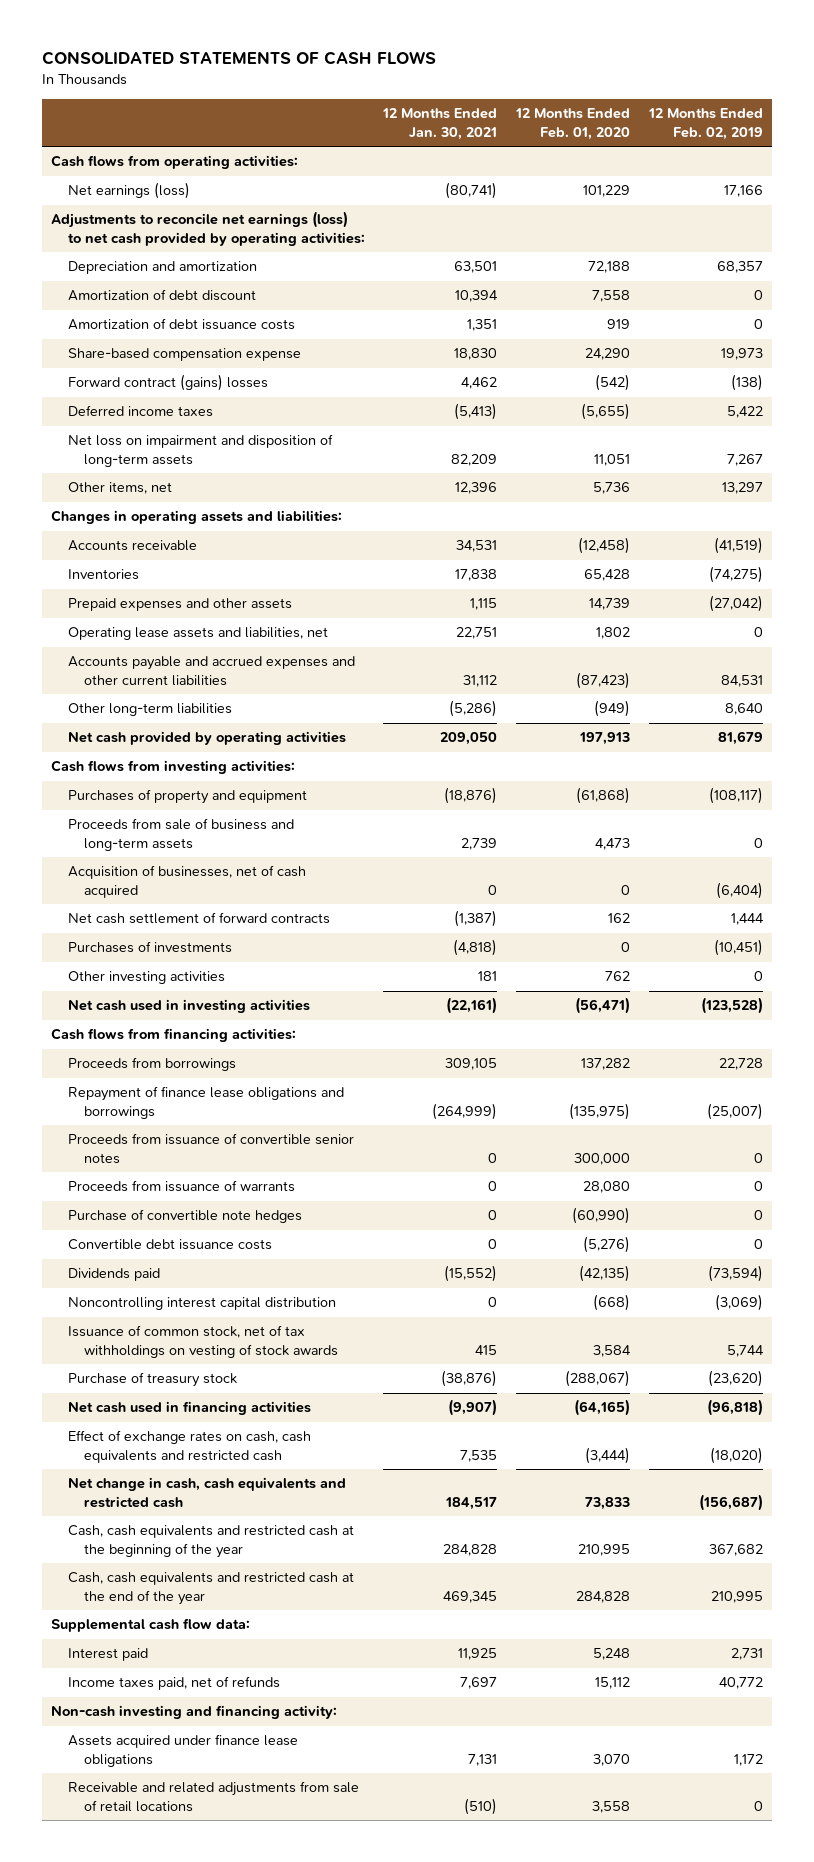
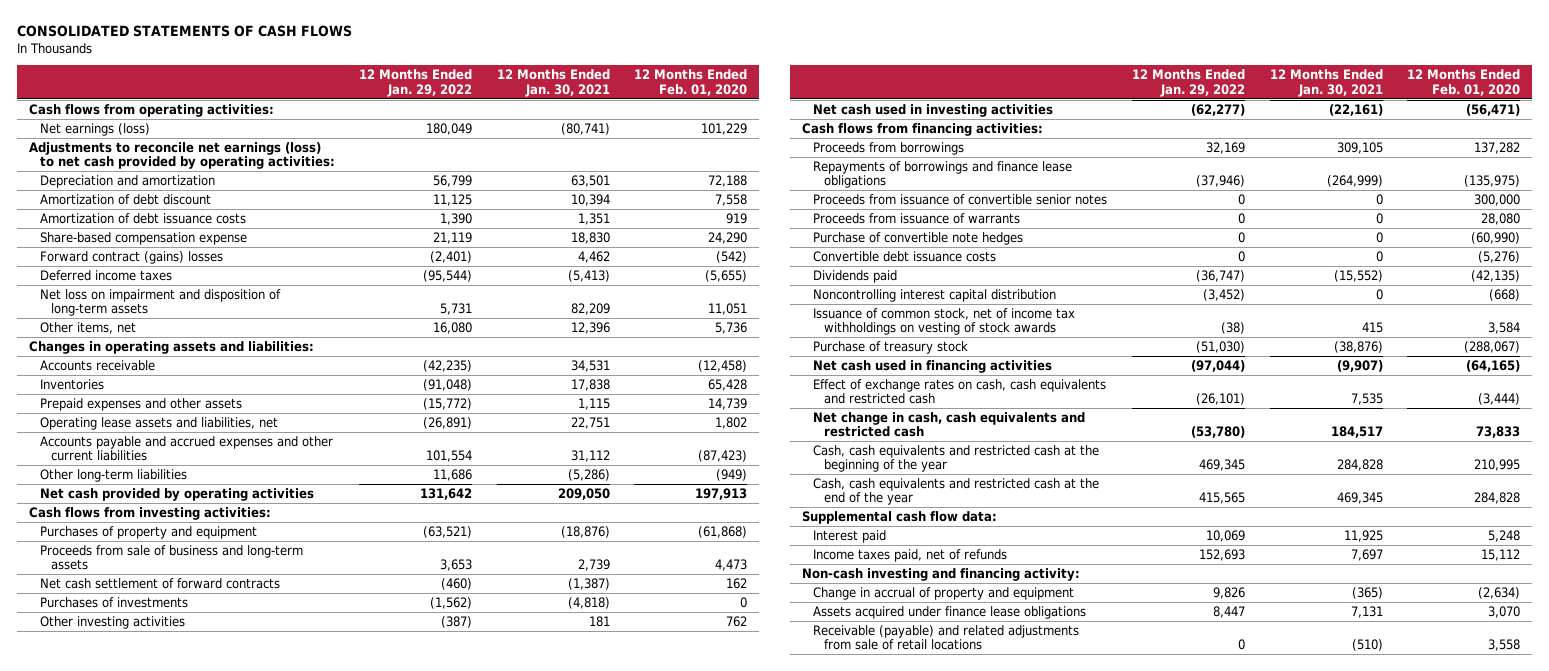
- | 12 Months Ended Jan. 30, 2021 | 12 Months Ended Feb. 01, 2020 | 12 Months Ended Feb. 02, 2019
+ | 12 Months Ended Jan. 29, 2022 | 12 Months Ended Jan. 30, 2021 | 12 Months Ended Feb. 01, 2020
- Acquisition of businesses, net of cash acquired | 0 | 0 | (6,404)
- Repayment of finance lease obligations and borrowings | (264,999) | (135,975) | (25,007)
+ Repayments of borrowings and finance lease obligations | (37,946) | (264,999) | (135,975)
- Issuance of common stock, net of tax withholdings on vesting of stock awards | 415 | 3,584 | 5,744
+ Issuance of common stock, net of income tax withholdings on vesting of stock awards | (38) | 415 | 3,584
+ Change in accrual of property and equipment | 9,826 | (365) | (2,634)
- Receivable and related adjustments from sale of retail locations | (510) | 3,558 | 0
+ Receivable (payable) and related adjustments from sale of retail locations | 0 | (510) | 3,558

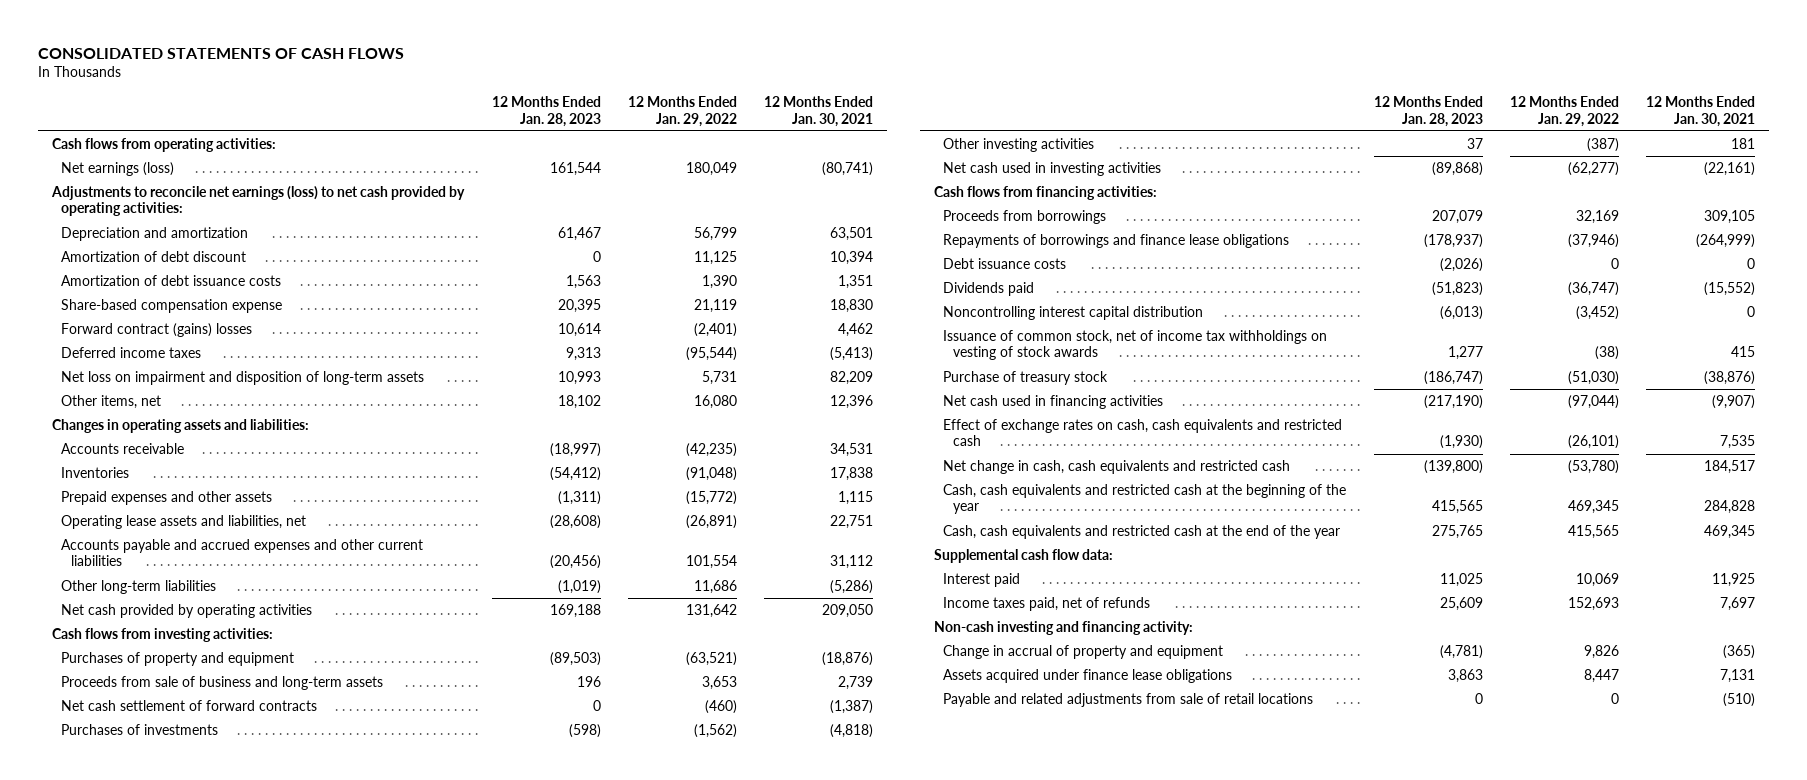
- | 12 Months Ended Jan. 29, 2022 | 12 Months Ended Jan. 30, 2021 | 12 Months Ended Feb. 01, 2020
+ | 12 Months Ended Jan. 28, 2023 | 12 Months Ended Jan. 29, 2022 | 12 Months Ended Jan. 30, 2021
- Proceeds from issuance of convertible senior notes | 0 | 0 | 300,000
- Proceeds from issuance of warrants | 0 | 0 | 28,080
- Purchase of convertible note hedges | 0 | 0 | (60,990)
- Convertible debt issuance costs | 0 | 0 | (5,276)
+ Debt issuance costs | (2,026) | 0 | 0
- Receivable (payable) and related adjustments from sale of retail locations | 0 | (510) | 3,558
+ Payable and related adjustments from sale of retail locations | 0 | 0 | (510)

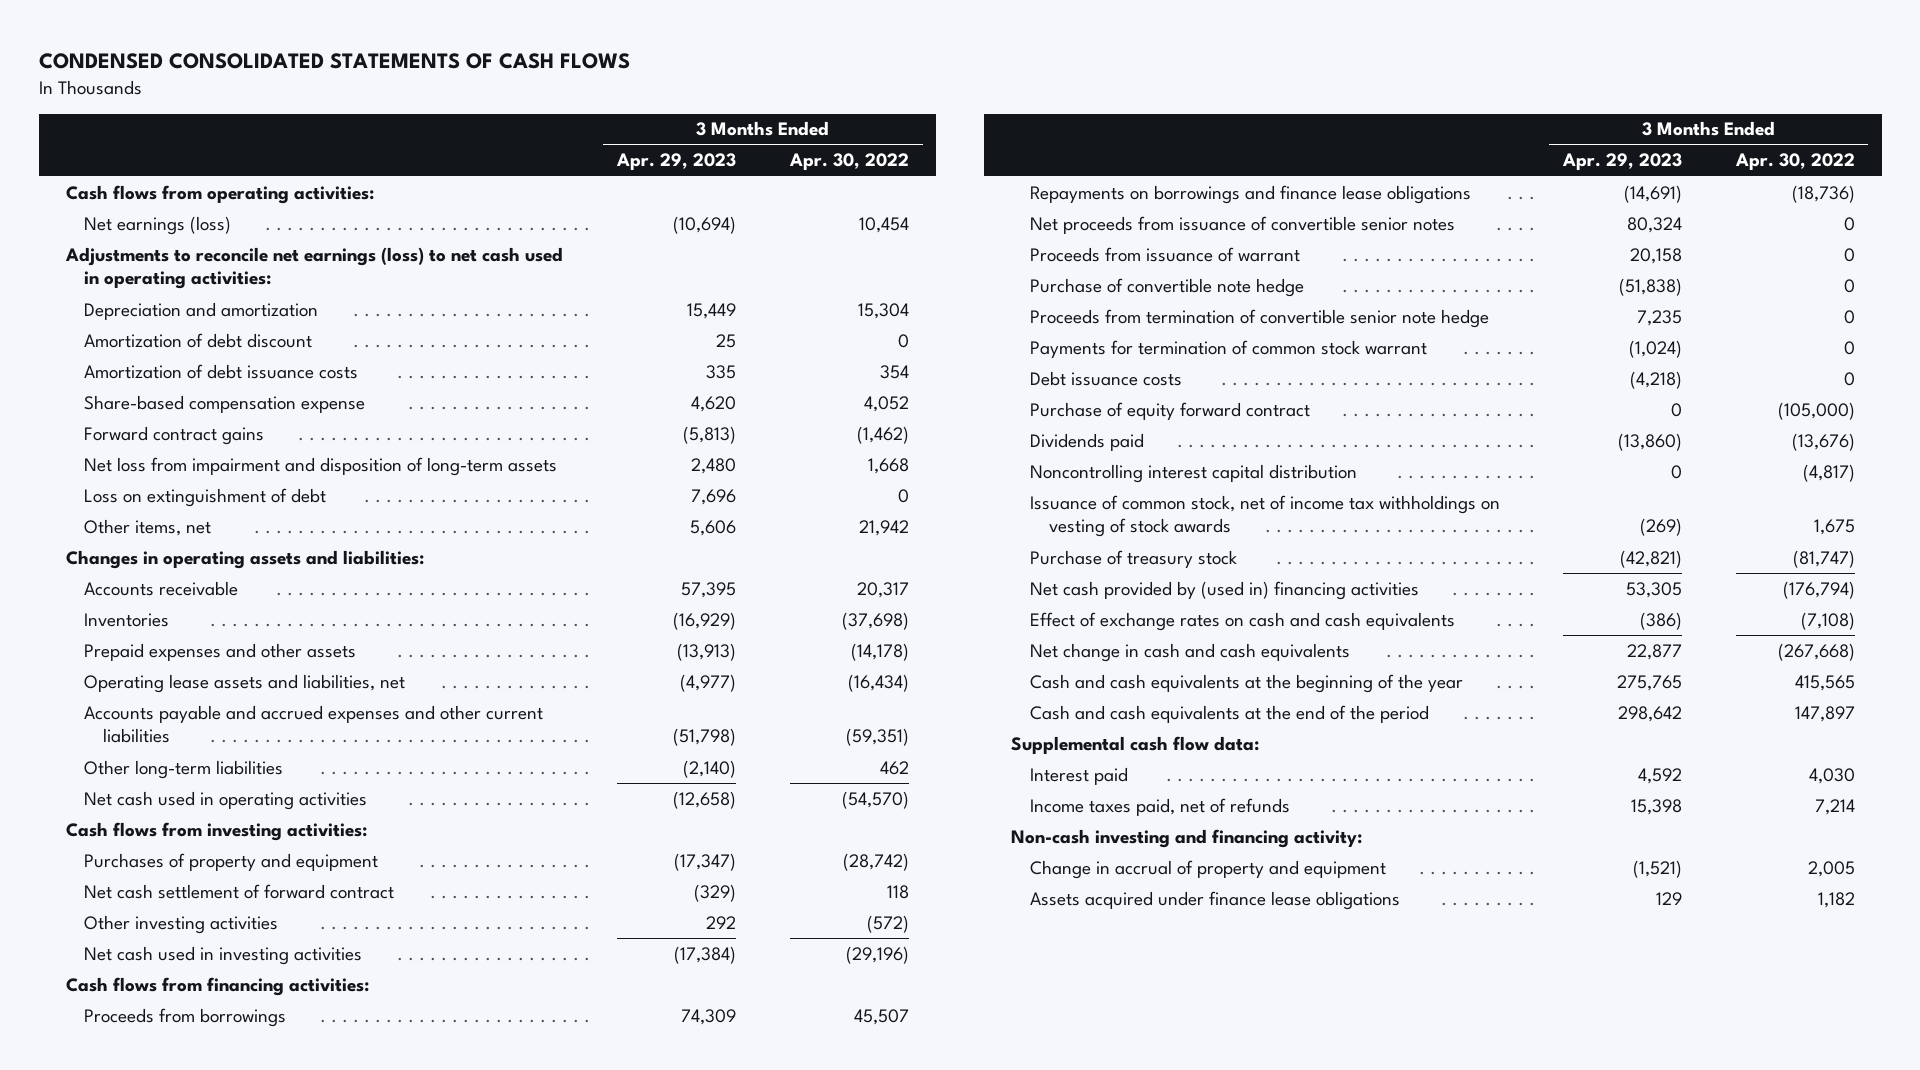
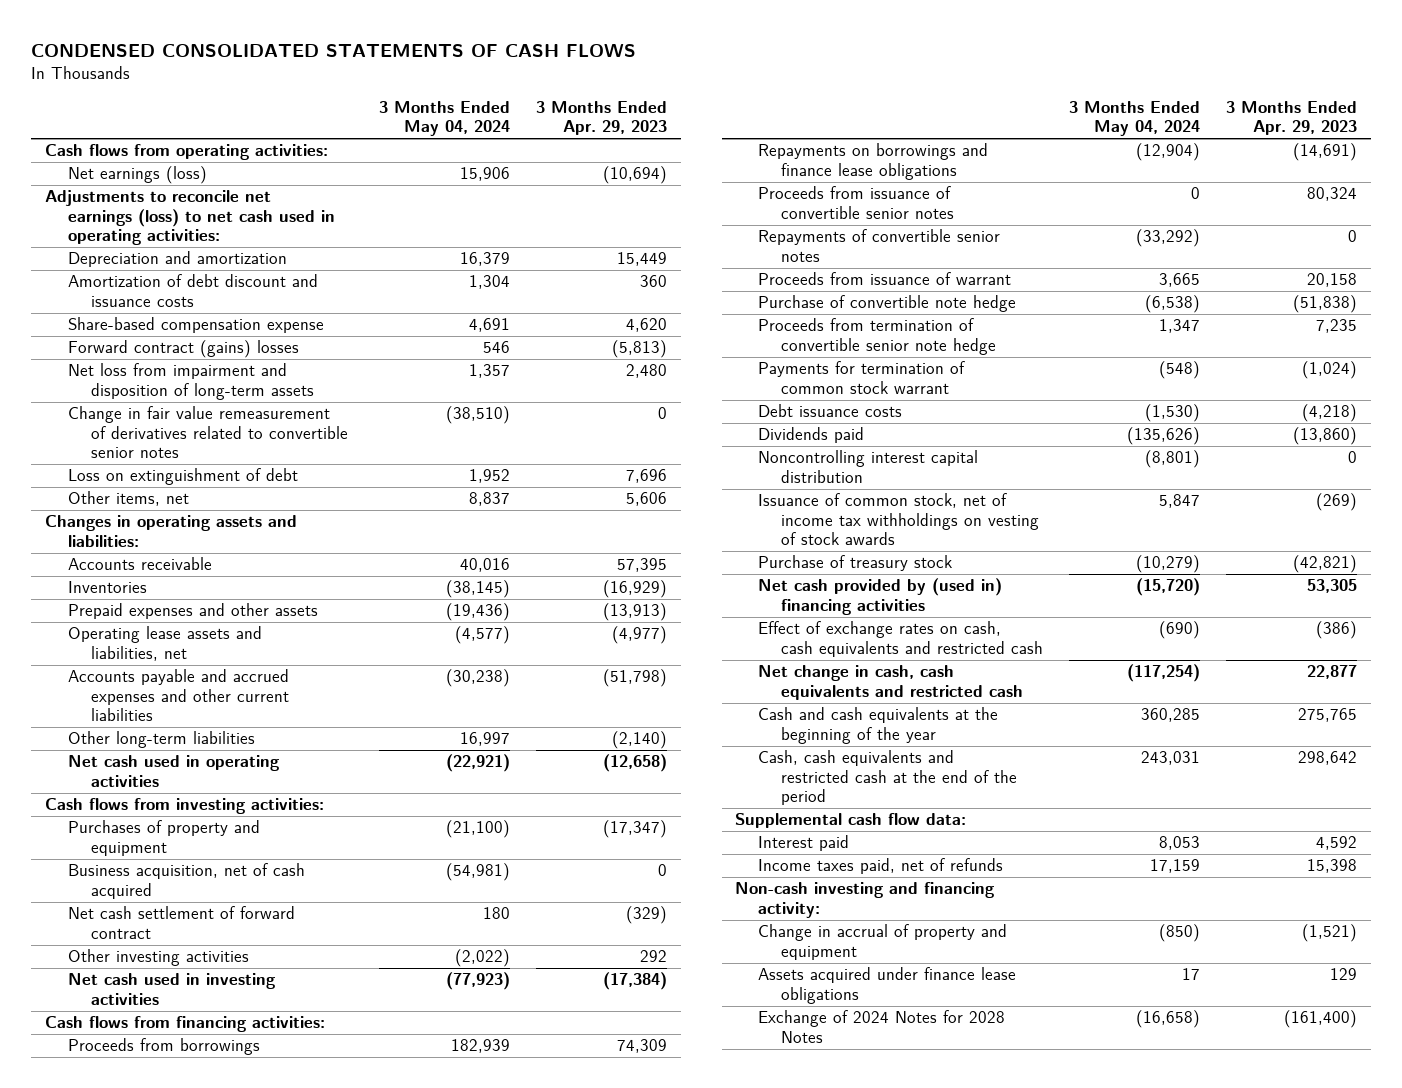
- | 3 Months Ended Apr. 29, 2023 | 3 Months Ended Apr. 30, 2022
+ | 3 Months Ended May 04, 2024 | 3 Months Ended Apr. 29, 2023
- Amortization of debt discount | 25 | 0
- Amortization of debt issuance costs | 335 | 354
+ Amortization of debt discount and issuance costs | 1,304 | 360
- Forward contract gains | (5,813) | (1,462)
+ Forward contract (gains) losses | 546 | (5,813)
+ Change in fair value remeasurement of derivatives related to convertible senior notes | (38,510) | 0
+ Business acquisition, net of cash acquired | (54,981) | 0
- Net proceeds from issuance of convertible senior notes | 80,324 | 0
+ Proceeds from issuance of convertible senior notes | 0 | 80,324
+ Repayments of convertible senior notes | (33,292) | 0
- Purchase of equity forward contract | 0 | (105,000)
- Effect of exchange rates on cash and cash equivalents | (386) | (7,108)
- Net change in cash and cash equivalents | 22,877 | (267,668)
+ Effect of exchange rates on cash, cash equivalents and restricted cash | (690) | (386)
+ Net change in cash, cash equivalents and restricted cash | (117,254) | 22,877
- Cash and cash equivalents at the end of the period | 298,642 | 147,897
+ Cash, cash equivalents and restricted cash at the end of the period | 243,031 | 298,642
+ Exchange of 2024 Notes for 2028 Notes | (16,658) | (161,400)

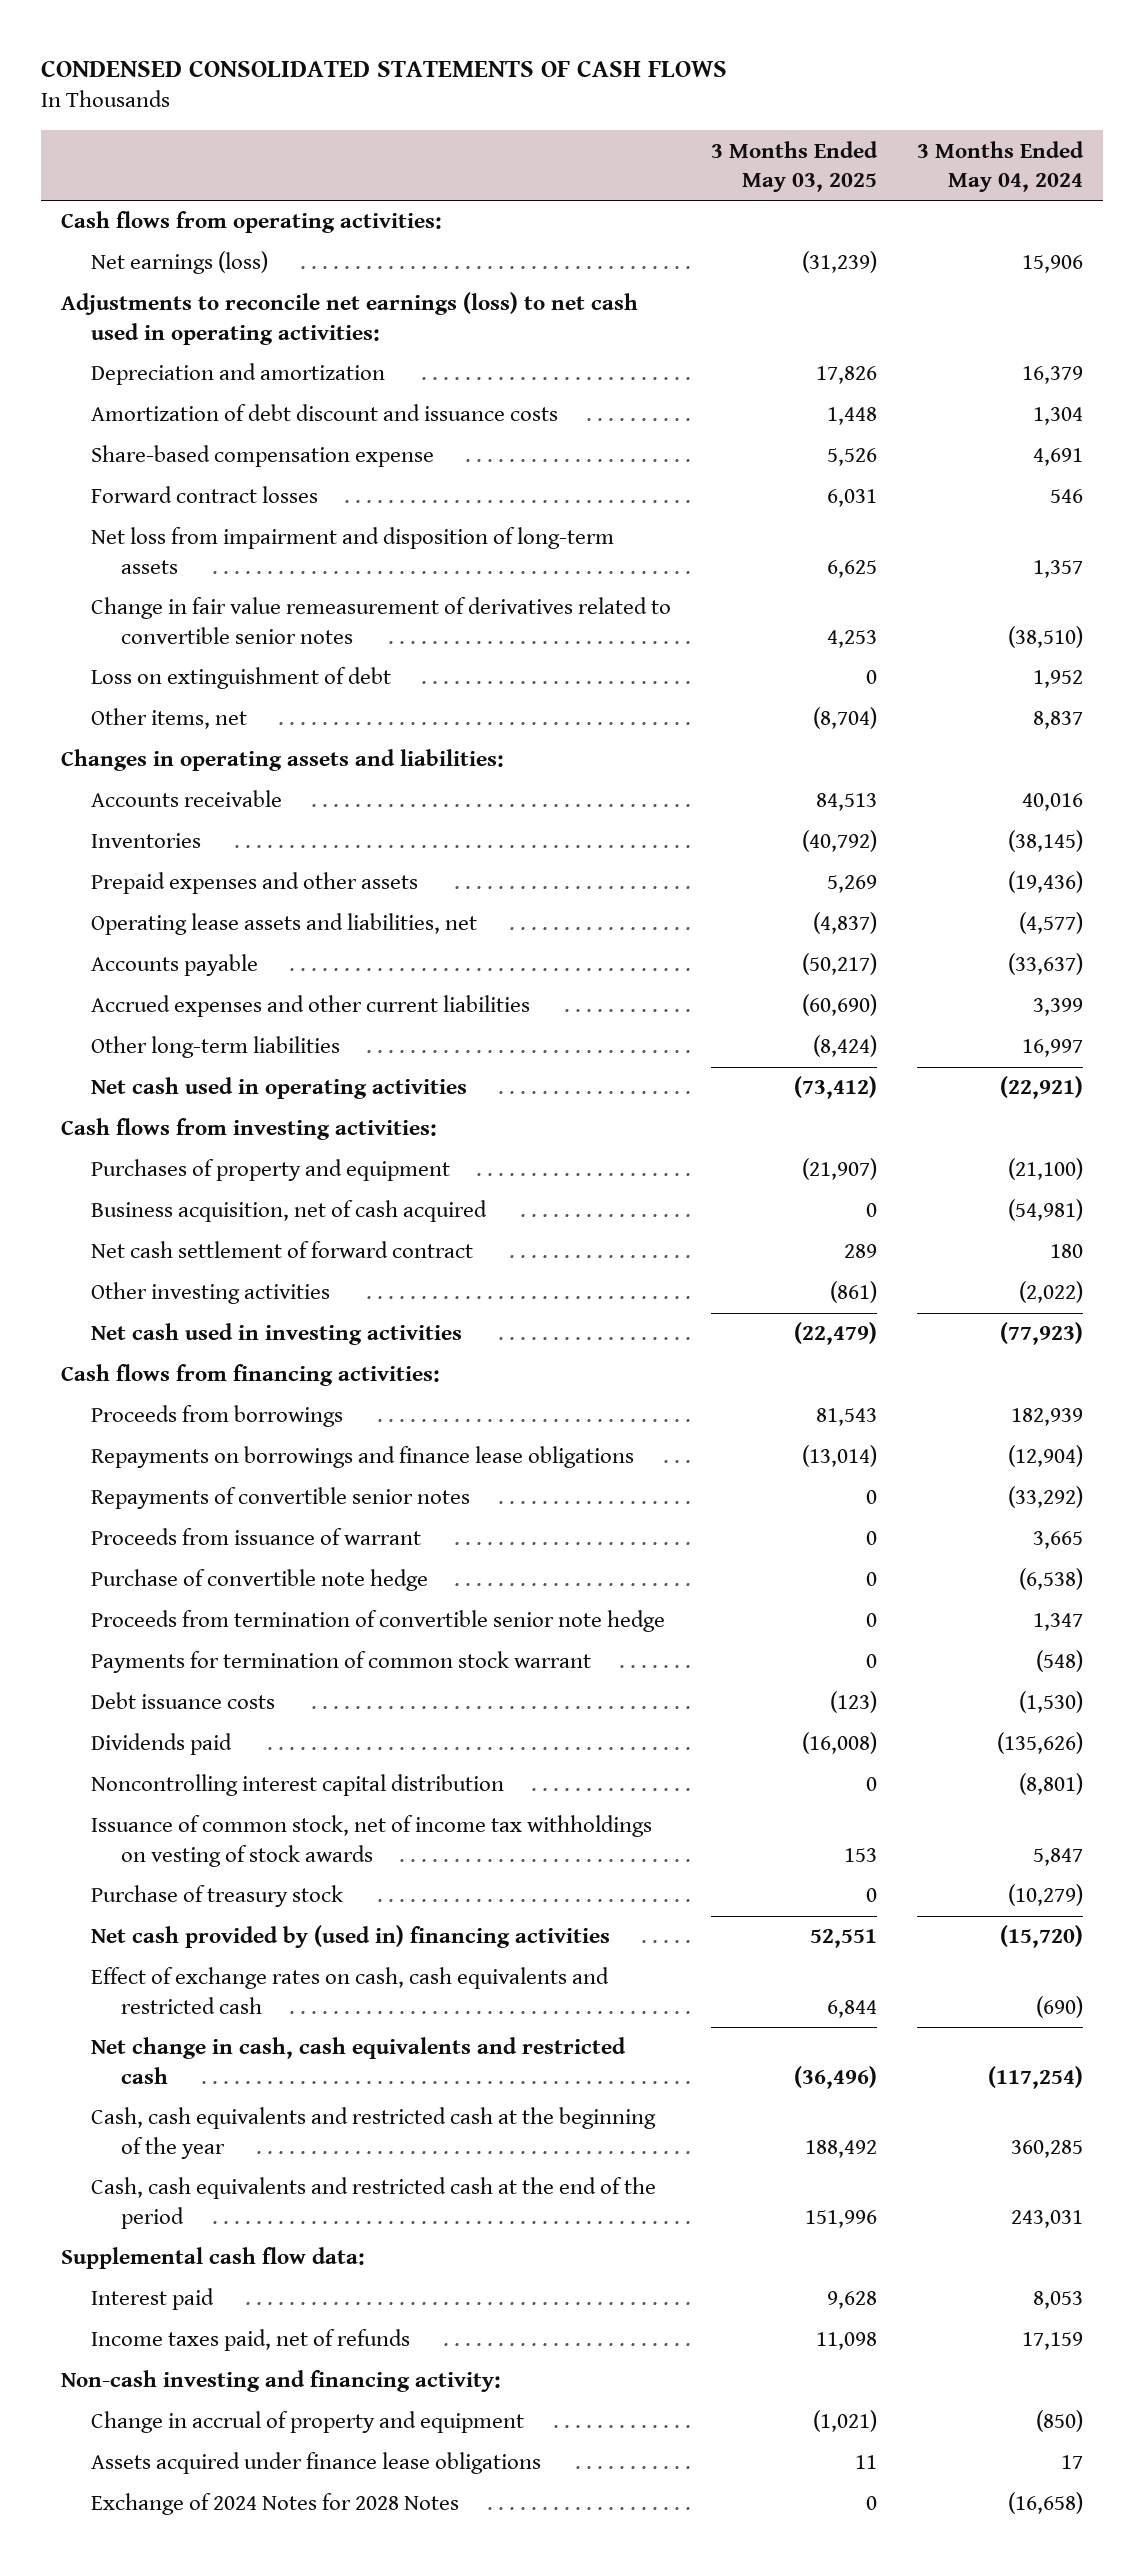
- | 3 Months Ended May 04, 2024 | 3 Months Ended Apr. 29, 2023
+ | 3 Months Ended May 03, 2025 | 3 Months Ended May 04, 2024
- Forward contract (gains) losses | 546 | (5,813)
+ Forward contract losses | 6,031 | 546
- Accounts payable and accrued expenses and other current liabilities | (30,238) | (51,798)
+ Accounts payable | (50,217) | (33,637)
+ Accrued expenses and other current liabilities | (60,690) | 3,399
- Proceeds from issuance of convertible senior notes | 0 | 80,324
- Cash and cash equivalents at the beginning of the year | 360,285 | 275,765
+ Cash, cash equivalents and restricted cash at the beginning of the year | 188,492 | 360,285

